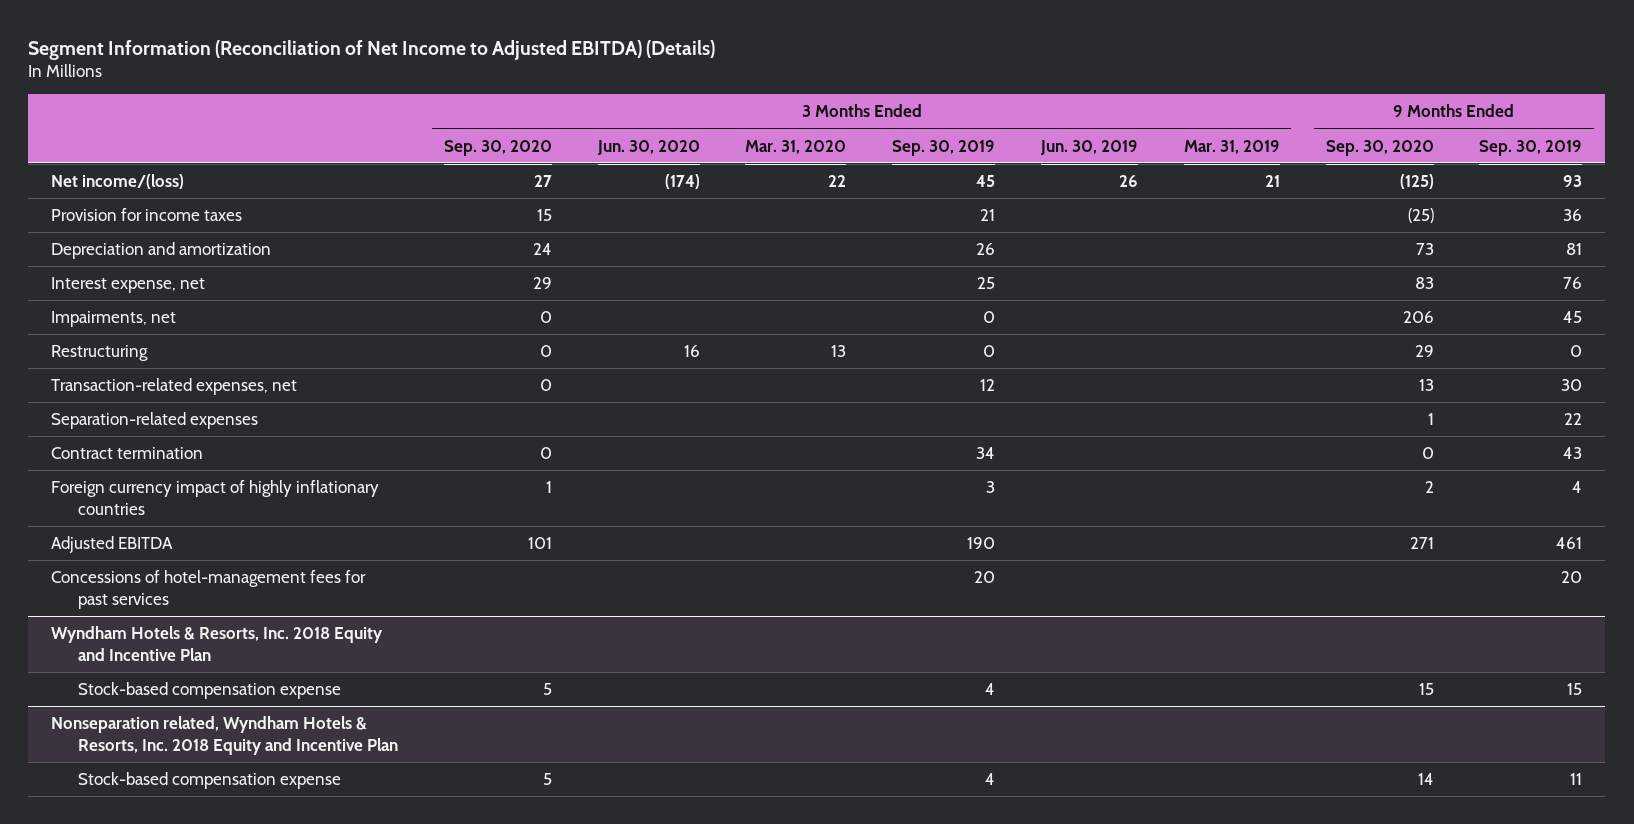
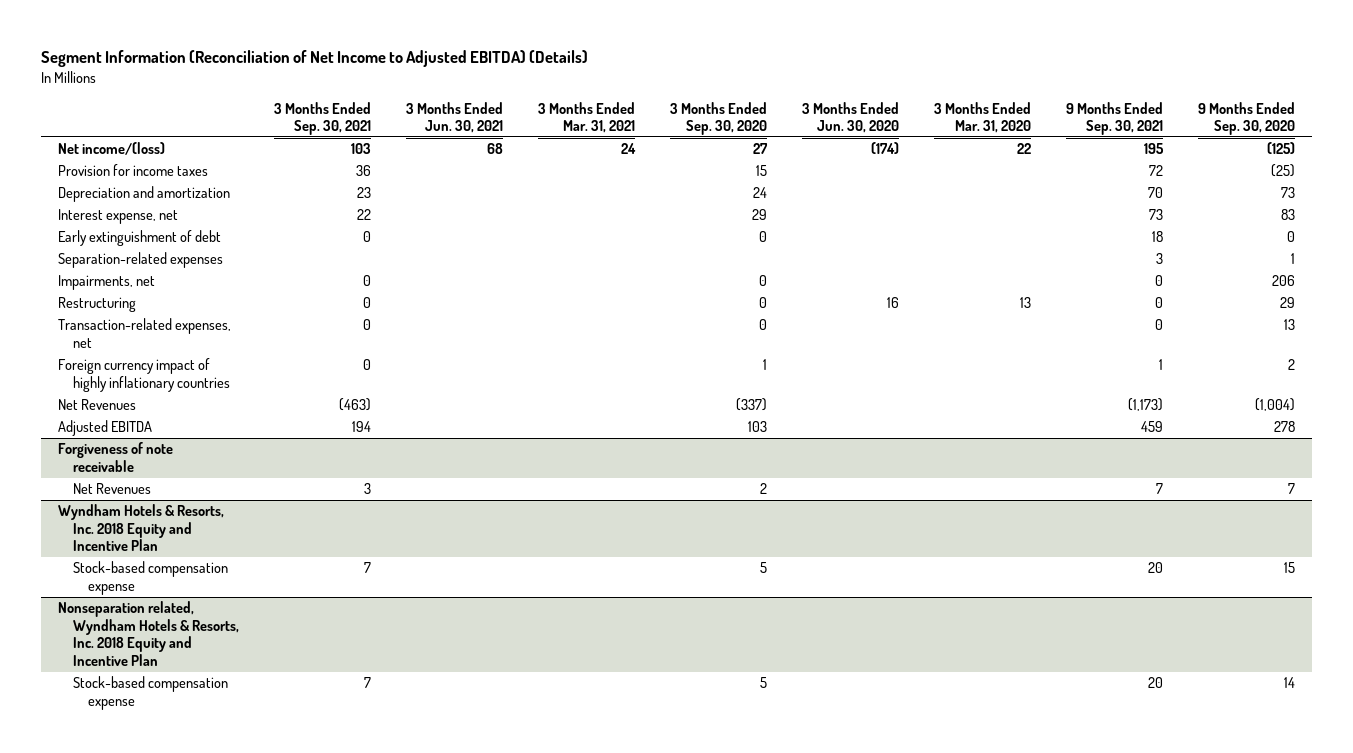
- | 3 Months Ended Sep. 30, 2020 | 3 Months Ended Jun. 30, 2020 | 3 Months Ended Mar. 31, 2020 | 3 Months Ended Sep. 30, 2019 | 3 Months Ended Jun. 30, 2019 | 3 Months Ended Mar. 31, 2019 | 9 Months Ended Sep. 30, 2020 | 9 Months Ended Sep. 30, 2019
+ | 3 Months Ended Sep. 30, 2021 | 3 Months Ended Jun. 30, 2021 | 3 Months Ended Mar. 31, 2021 | 3 Months Ended Sep. 30, 2020 | 3 Months Ended Jun. 30, 2020 | 3 Months Ended Mar. 31, 2020 | 9 Months Ended Sep. 30, 2021 | 9 Months Ended Sep. 30, 2020
+ Early extinguishment of debt | 0 | | | 0 | | | 18 | 0
moved up: Separation-related expenses | | | | | | | 3 | 1
- Contract termination | 0 | | | 34 | | | 0 | 43
- Adjusted EBITDA | 101 | | | 190 | | | 271 | 461
- Concessions of hotel-management fees for past services | | | | 20 | | | | 20
+ Net Revenues | (463) | | | (337) | | | (1,173) | (1,004)
+ Adjusted EBITDA | 194 | | | 103 | | | 459 | 278
+ Forgiveness of note receivable
+ Net Revenues | 3 | | | 2 | | | 7 | 7

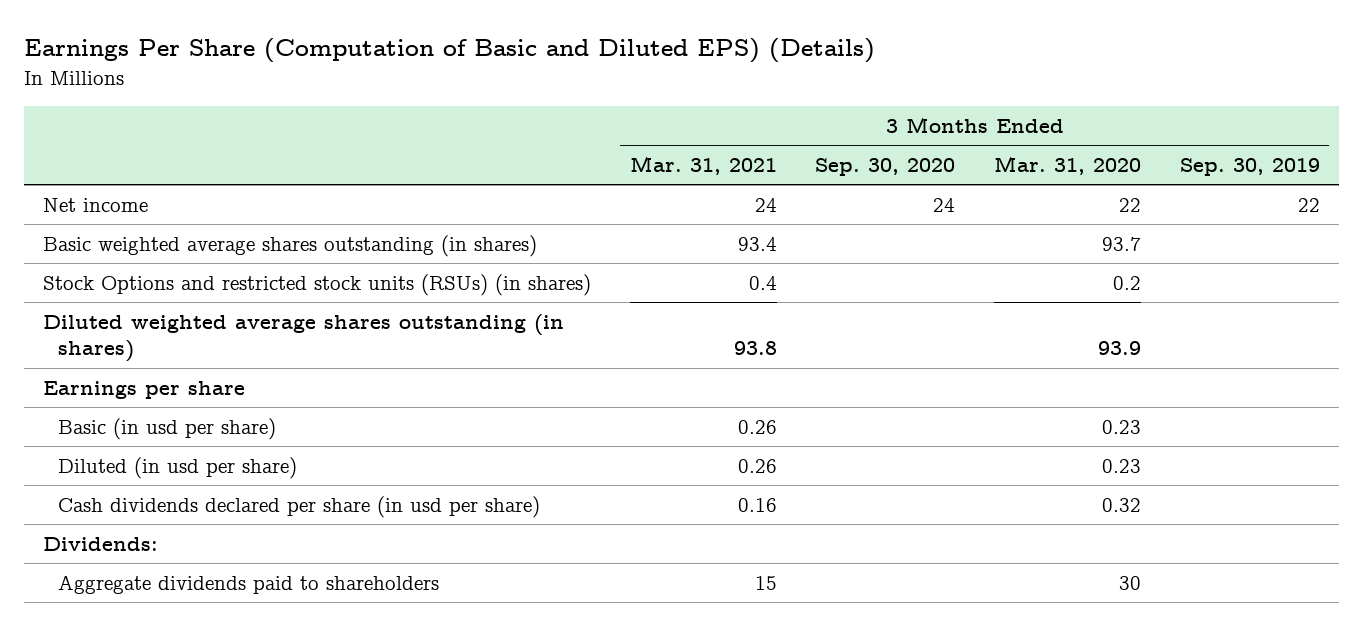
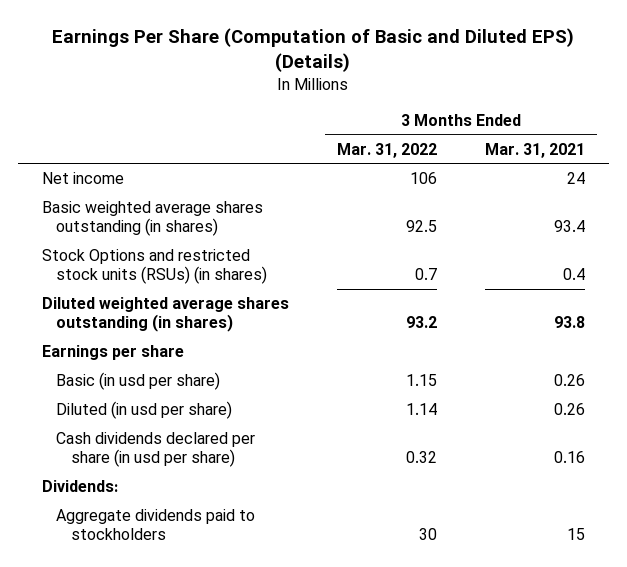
- | 3 Months Ended Mar. 31, 2021 | 3 Months Ended Sep. 30, 2020 | 3 Months Ended Mar. 31, 2020 | 3 Months Ended Sep. 30, 2019
+ | 3 Months Ended Mar. 31, 2022 | 3 Months Ended Mar. 31, 2021
- Aggregate dividends paid to shareholders | 15 | | 30 |
+ Aggregate dividends paid to stockholders | 30 | 15

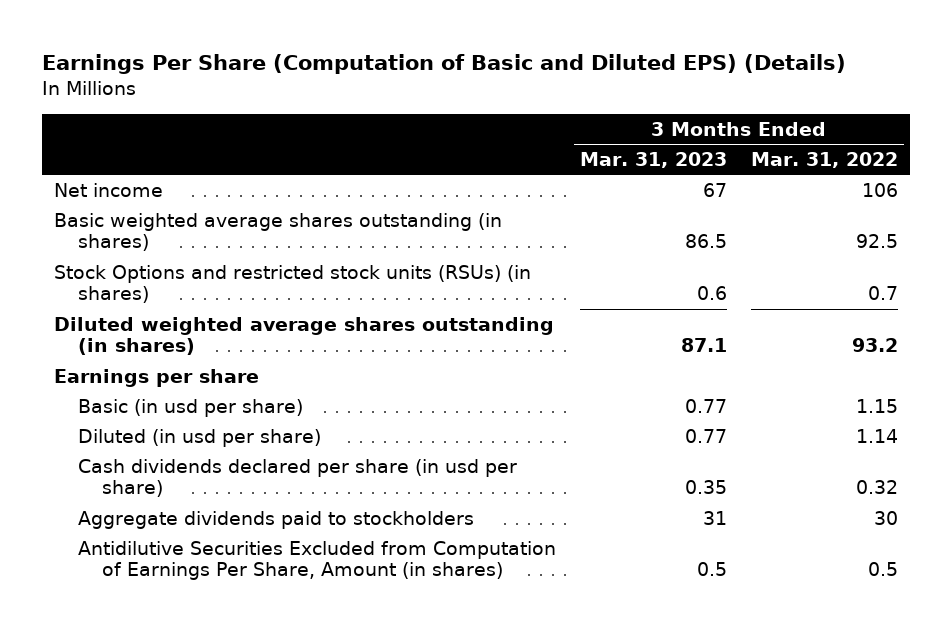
- | 3 Months Ended Mar. 31, 2022 | 3 Months Ended Mar. 31, 2021
+ | 3 Months Ended Mar. 31, 2023 | 3 Months Ended Mar. 31, 2022
- Dividends:
+ Antidilutive Securities Excluded from Computation of Earnings Per Share, Amount (in shares) | 0.5 | 0.5

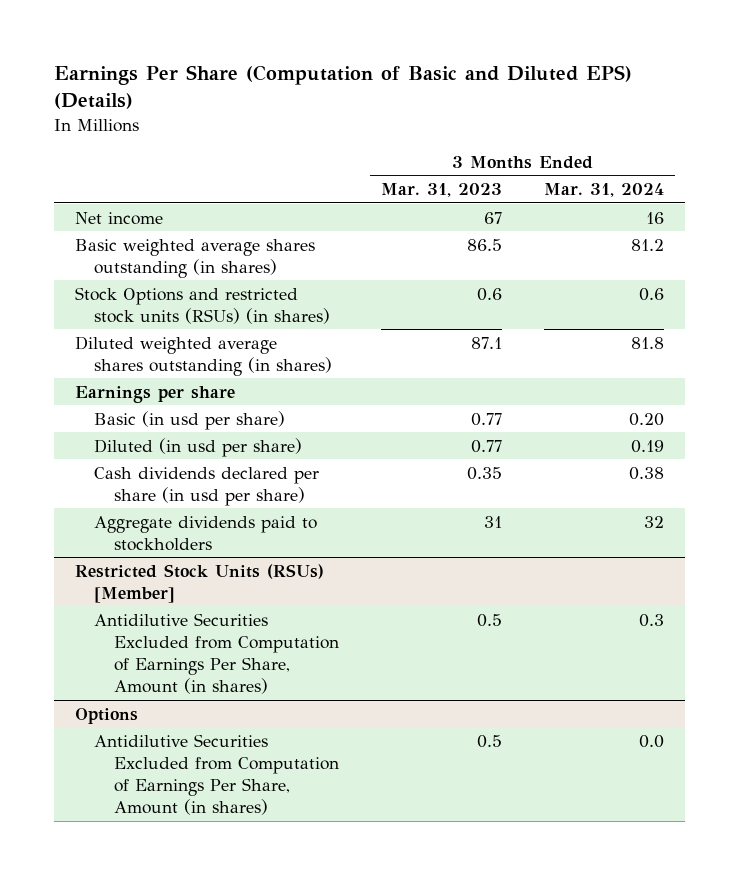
- | 3 Months Ended Mar. 31, 2023 | 3 Months Ended Mar. 31, 2022
+ | 3 Months Ended Mar. 31, 2023 | 3 Months Ended Mar. 31, 2024
+ Restricted Stock Units (RSUs) [Member]
+ Options
+ Antidilutive Securities Excluded from Computation of Earnings Per Share, Amount (in shares) | 0.5 | 0.0

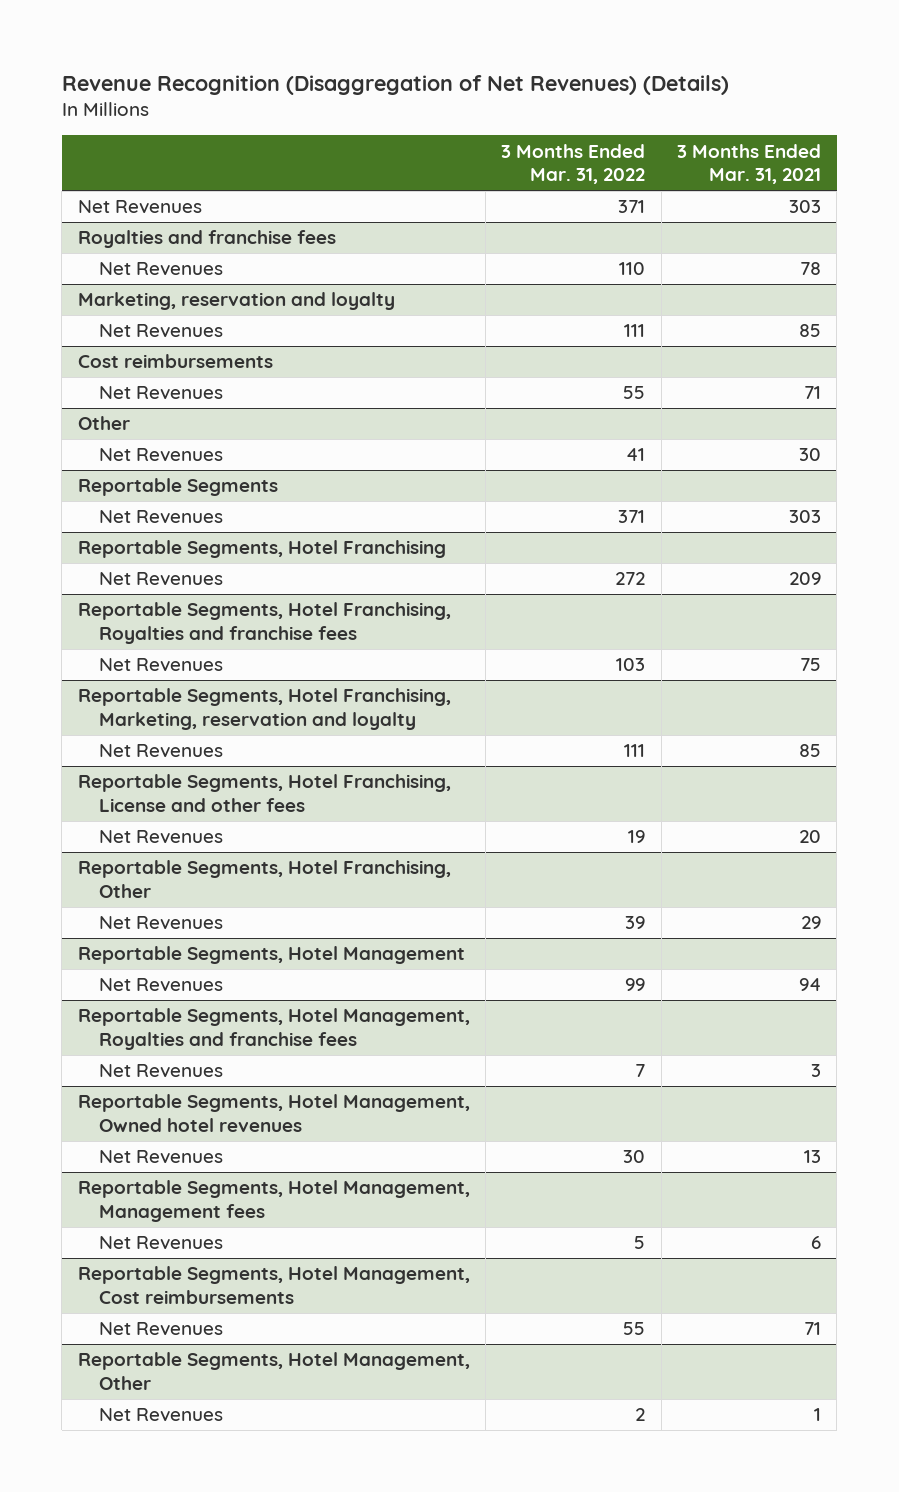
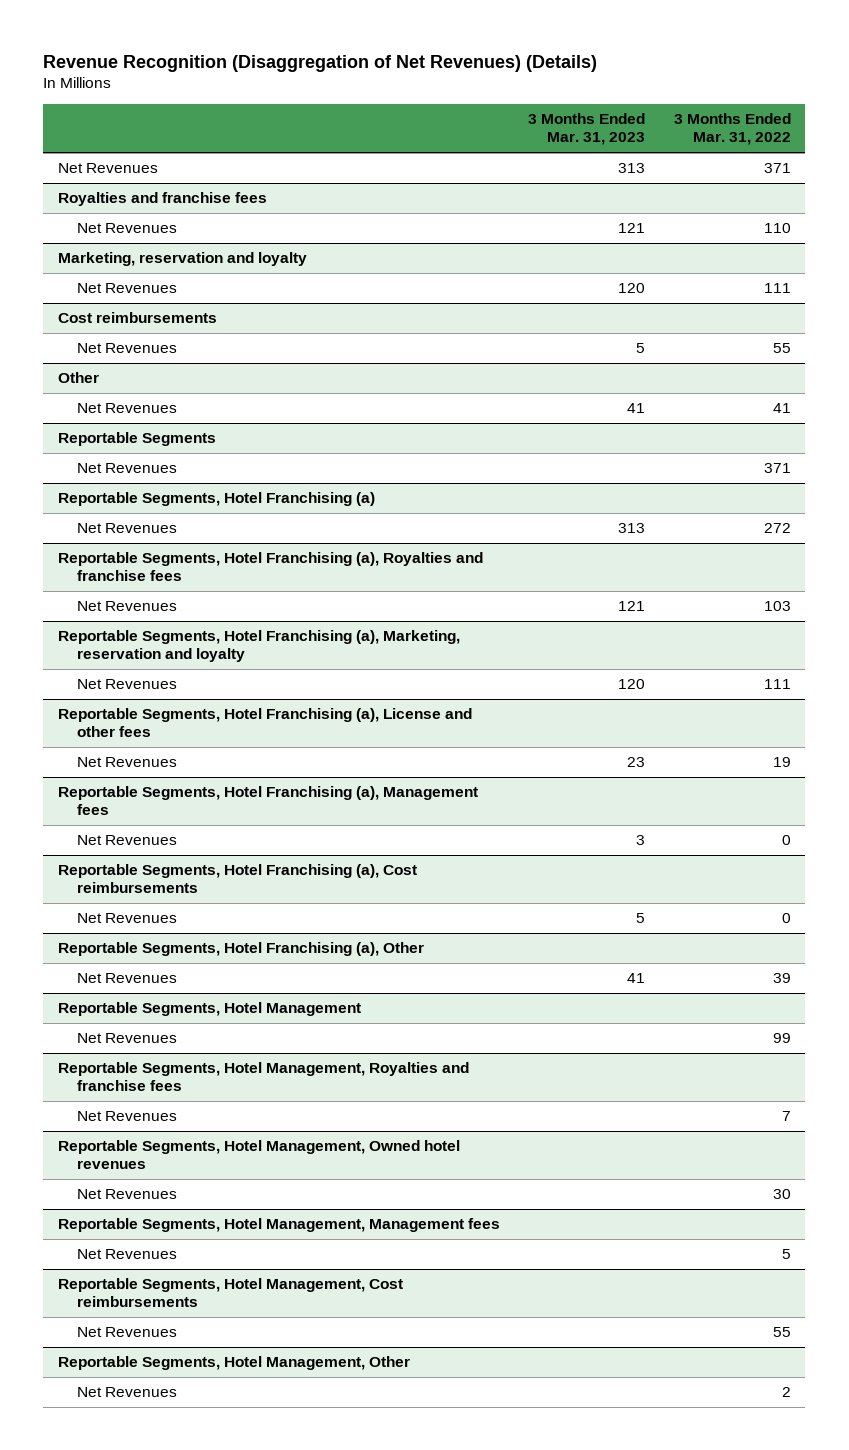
- | 3 Months Ended Mar. 31, 2022 | 3 Months Ended Mar. 31, 2021
+ | 3 Months Ended Mar. 31, 2023 | 3 Months Ended Mar. 31, 2022
- Reportable Segments, Hotel Franchising
+ Reportable Segments, Hotel Franchising (a)
- Reportable Segments, Hotel Franchising, Royalties and franchise fees
+ Reportable Segments, Hotel Franchising (a), Royalties and franchise fees
- Reportable Segments, Hotel Franchising, Marketing, reservation and loyalty
+ Reportable Segments, Hotel Franchising (a), Marketing, reservation and loyalty
- Reportable Segments, Hotel Franchising, License and other fees
+ Reportable Segments, Hotel Franchising (a), License and other fees
- Reportable Segments, Hotel Franchising, Other
+ Reportable Segments, Hotel Franchising (a), Management fees
+ Net Revenues | 3 | 0
+ Reportable Segments, Hotel Franchising (a), Cost reimbursements
+ Net Revenues | 5 | 0
+ Reportable Segments, Hotel Franchising (a), Other

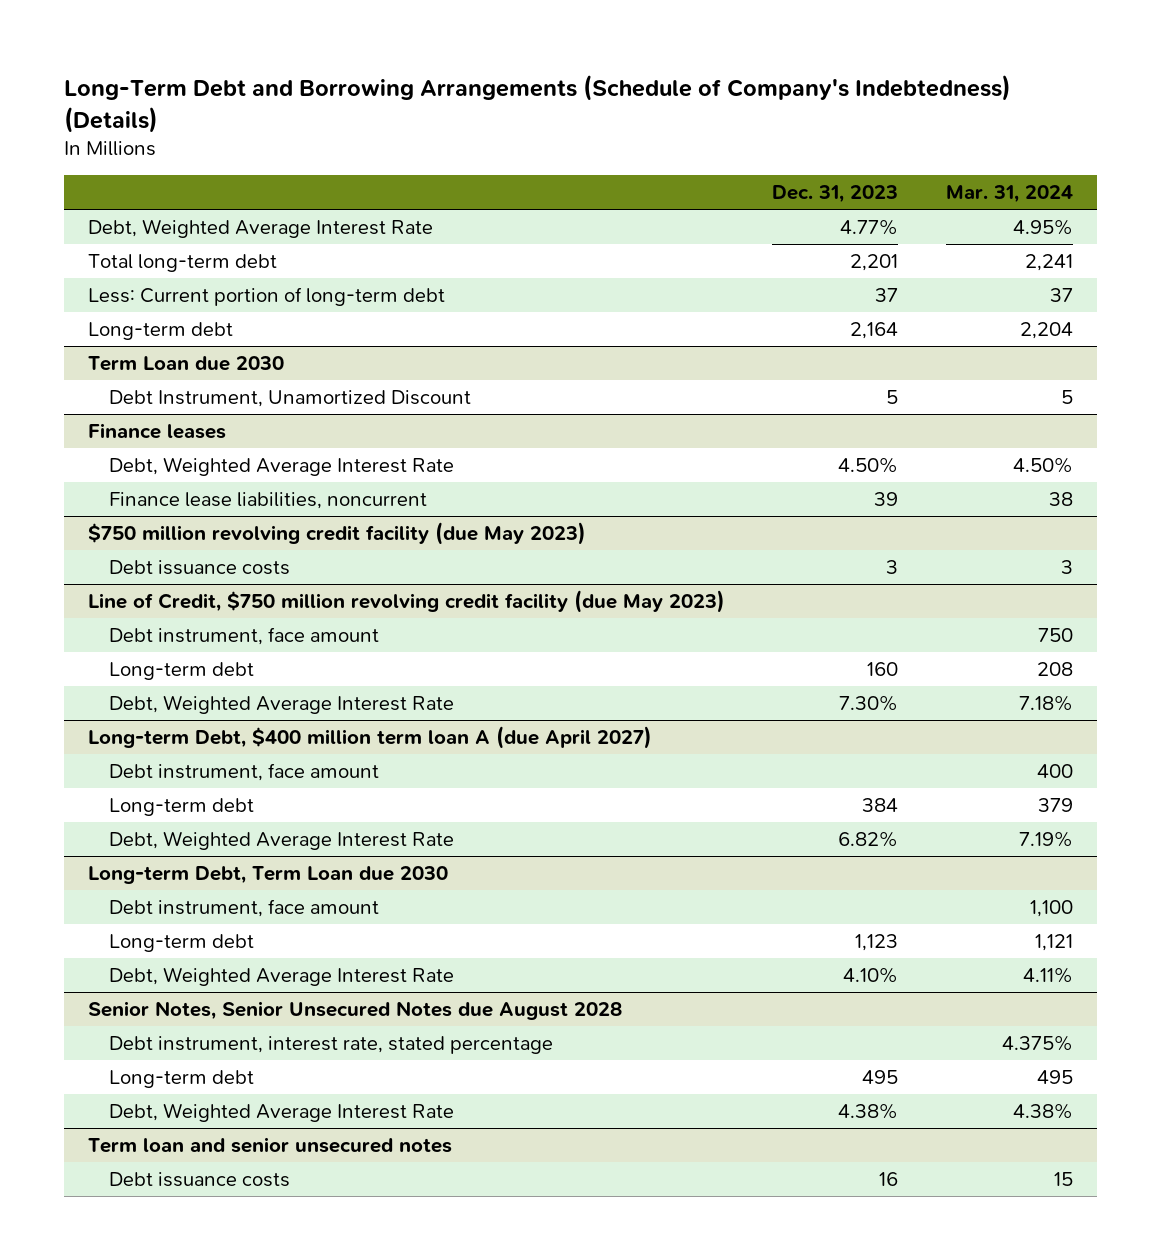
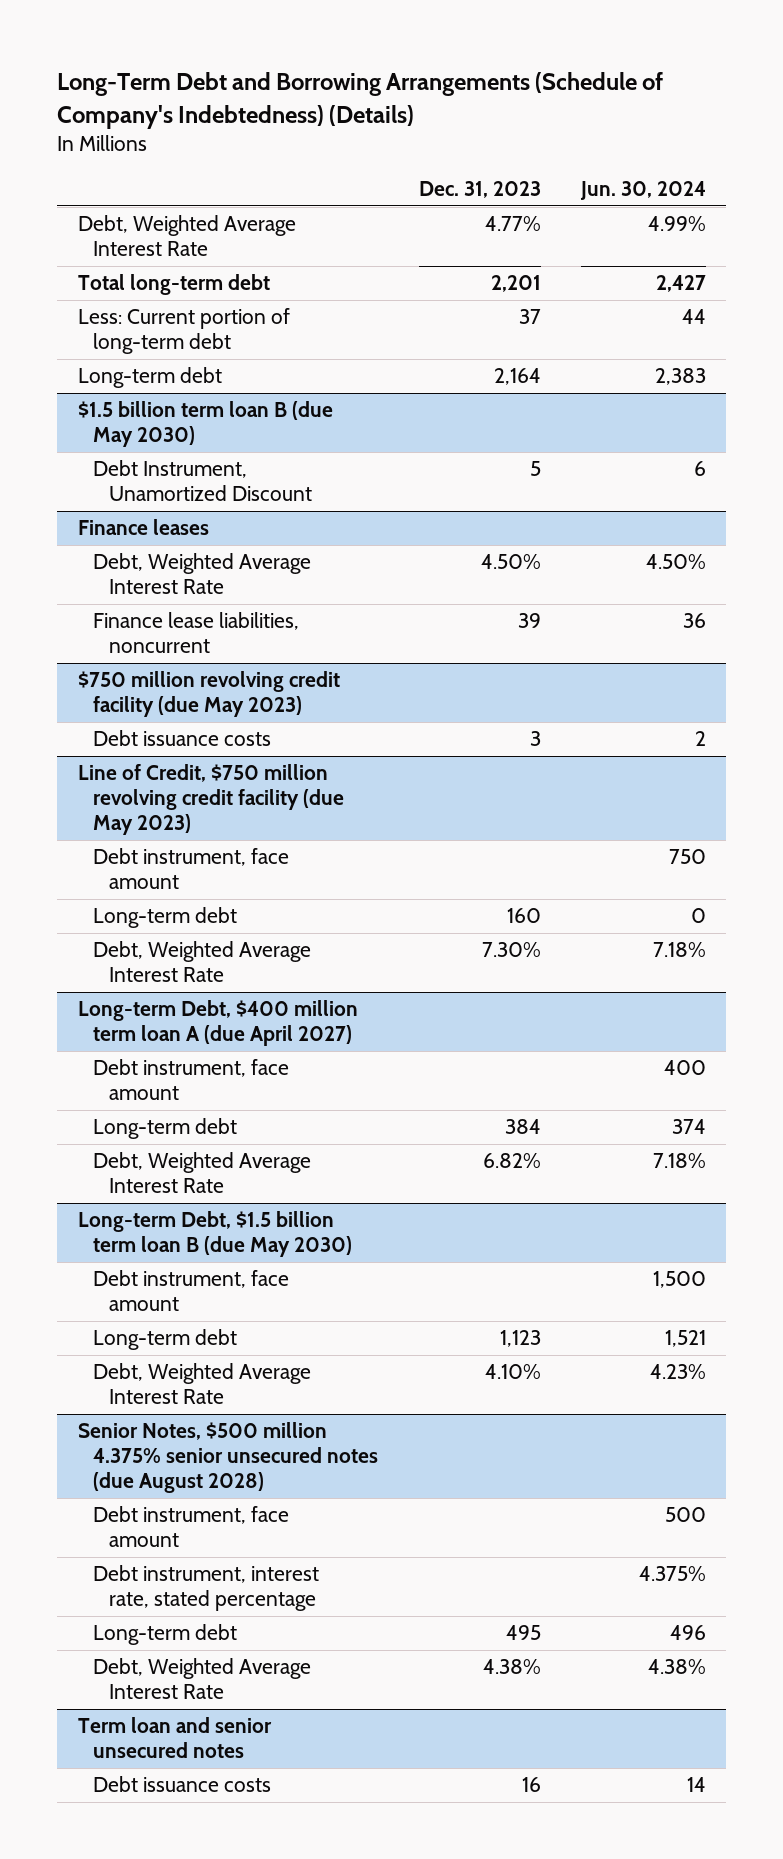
- | Dec. 31, 2023 | Mar. 31, 2024
+ | Dec. 31, 2023 | Jun. 30, 2024
- Term Loan due 2030
+ $1.5 billion term loan B (due May 2030)
- Long-term Debt, Term Loan due 2030
+ Long-term Debt, $1.5 billion term loan B (due May 2030)
- Senior Notes, Senior Unsecured Notes due August 2028
+ Senior Notes, $500 million 4.375% senior unsecured notes (due August 2028)
+ Debt instrument, face amount | | 500

